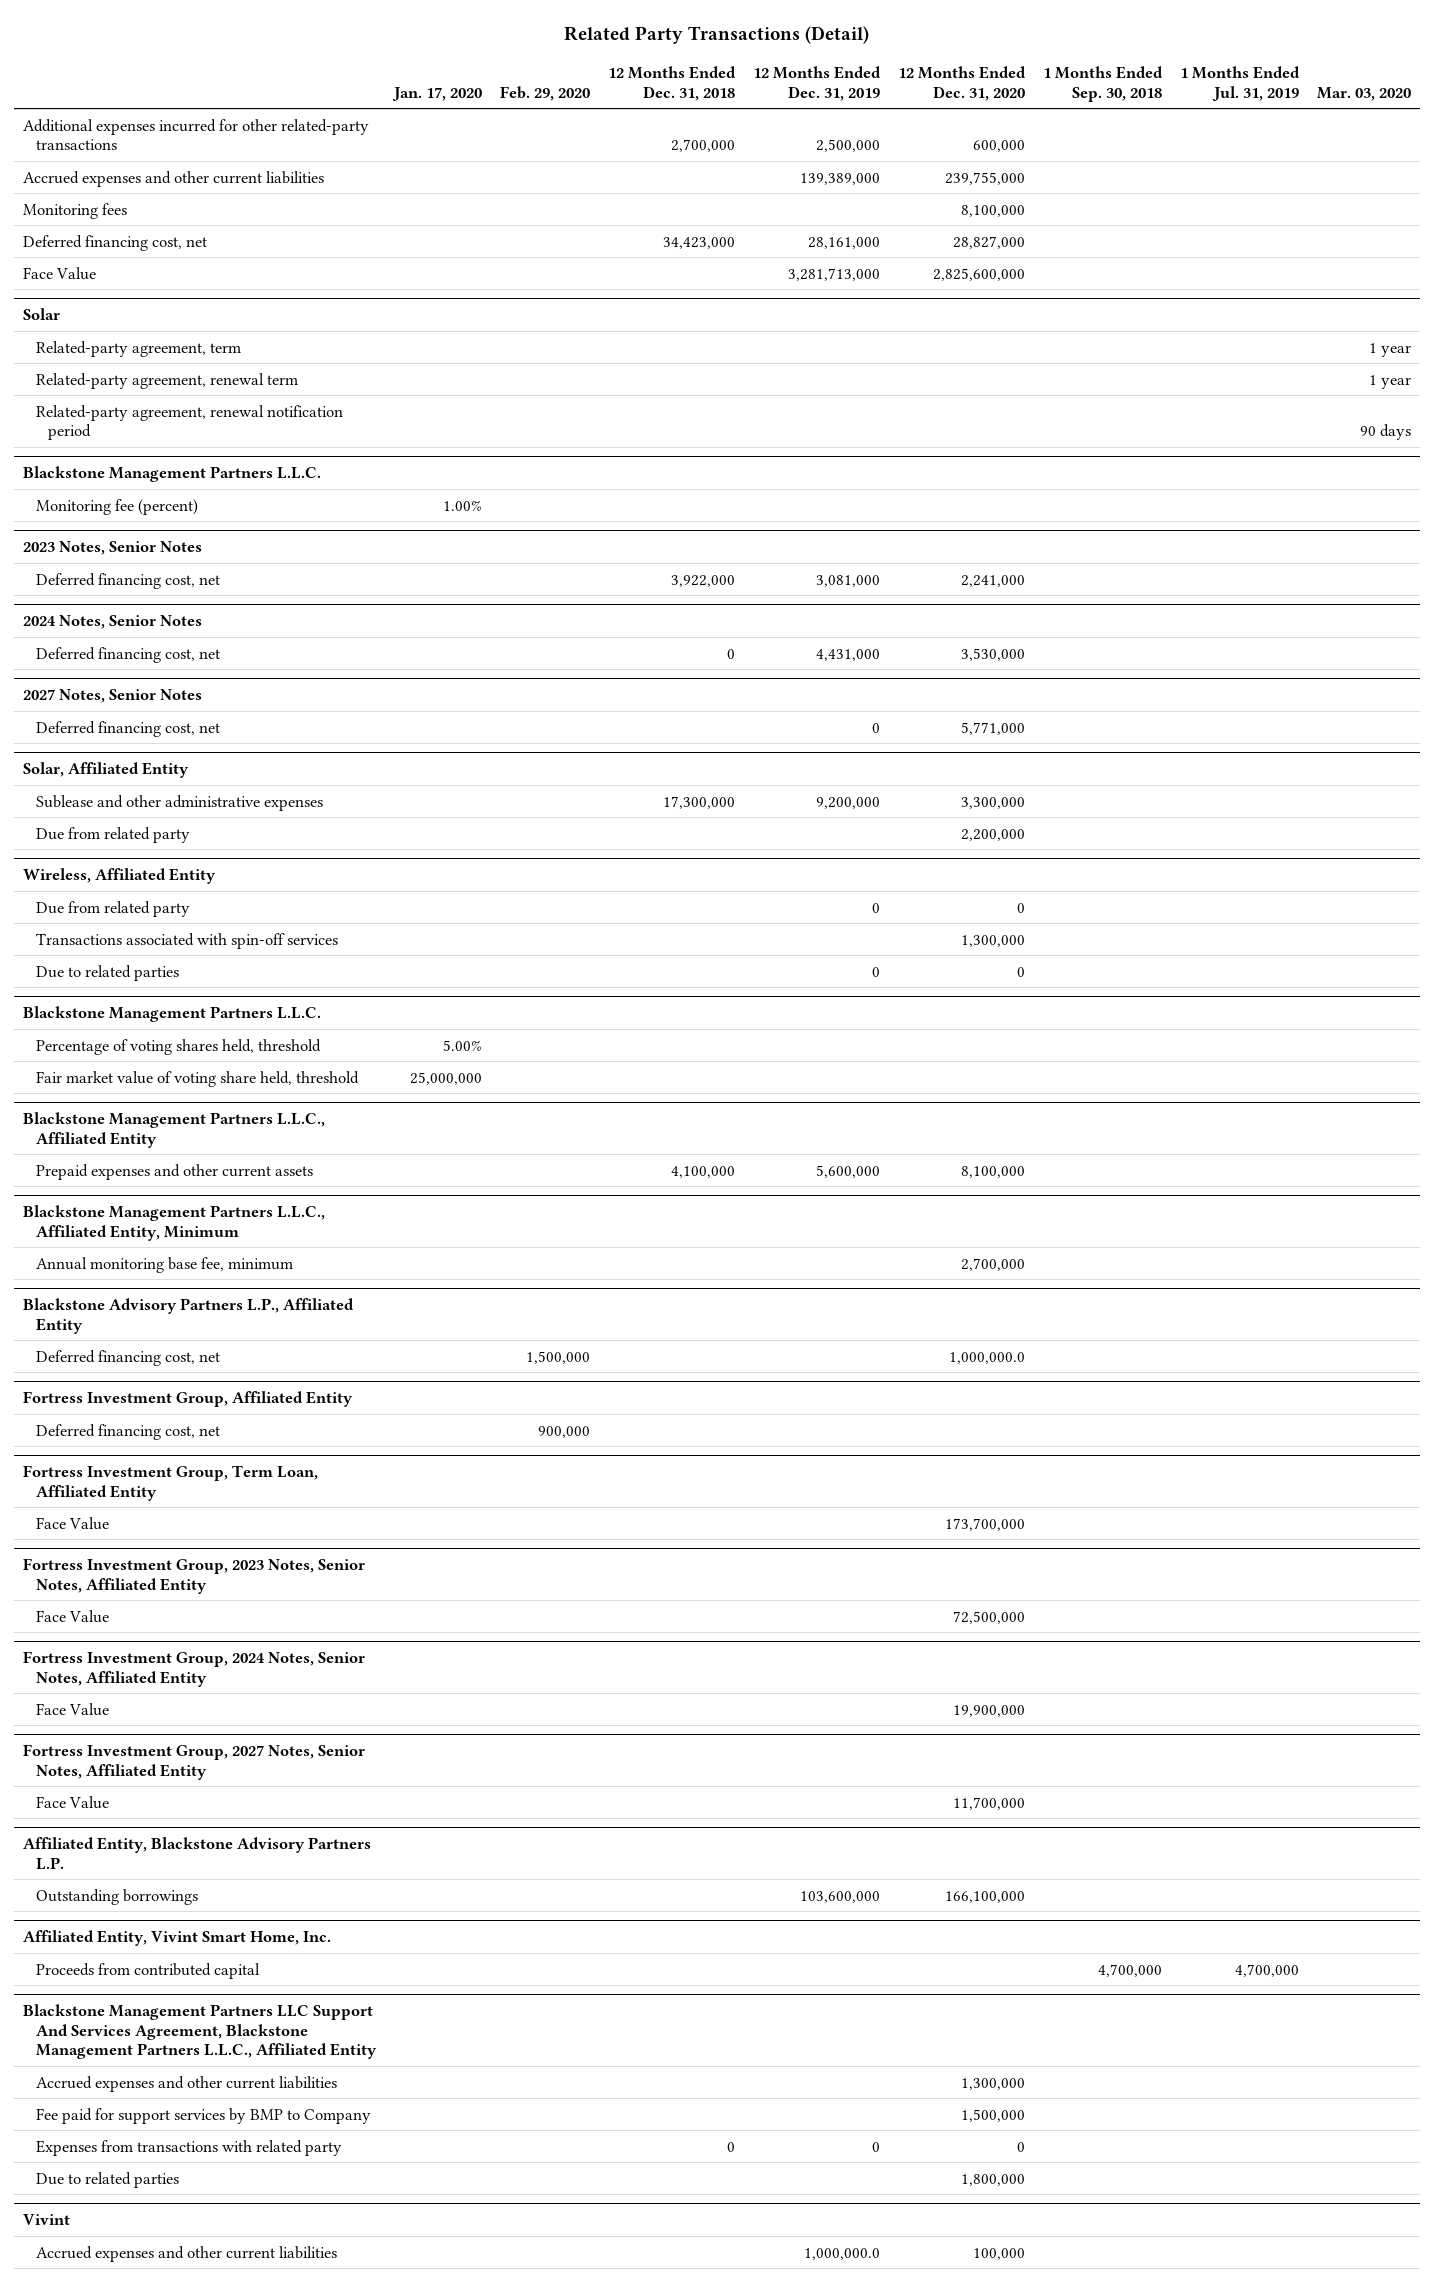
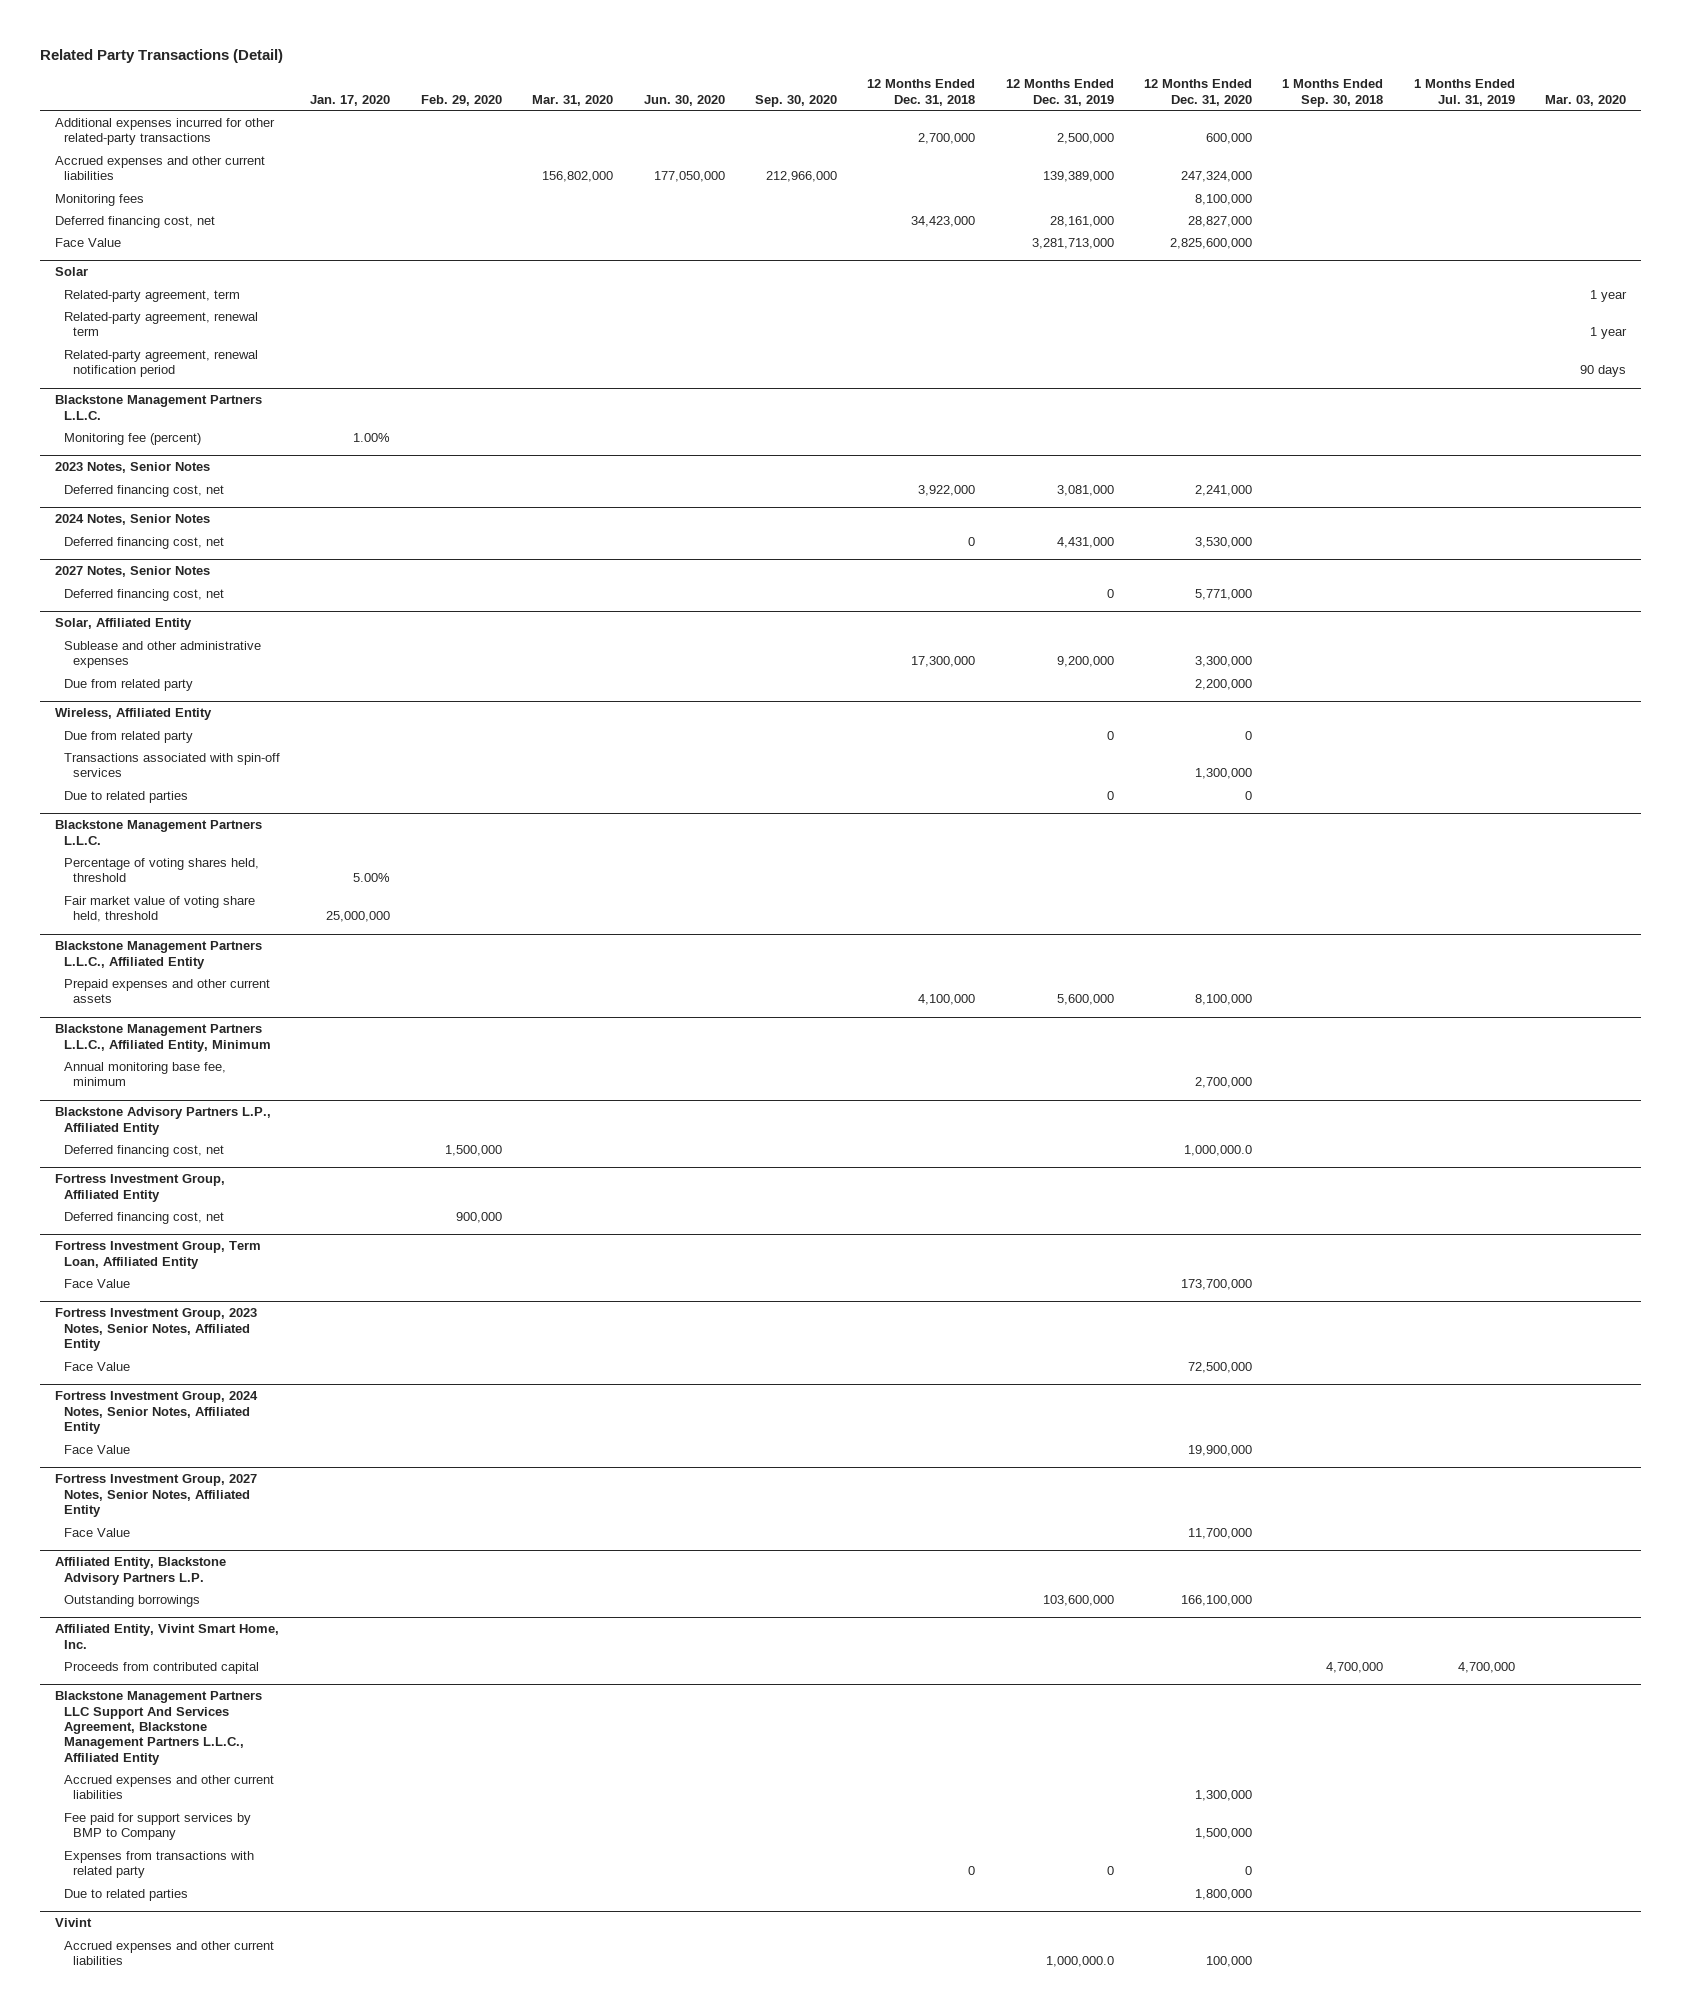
- | Jan. 17, 2020 | Feb. 29, 2020 | 12 Months Ended Dec. 31, 2018 | 12 Months Ended Dec. 31, 2019 | 12 Months Ended Dec. 31, 2020 | 1 Months Ended Sep. 30, 2018 | 1 Months Ended Jul. 31, 2019 | Mar. 03, 2020
+ | Jan. 17, 2020 | Feb. 29, 2020 | Mar. 31, 2020 | Jun. 30, 2020 | Sep. 30, 2020 | 12 Months Ended Dec. 31, 2018 | 12 Months Ended Dec. 31, 2019 | 12 Months Ended Dec. 31, 2020 | 1 Months Ended Sep. 30, 2018 | 1 Months Ended Jul. 31, 2019 | Mar. 03, 2020
- Accrued expenses and other current liabilities | | | | 139,389,000 | 239,755,000 | | |
+ Accrued expenses and other current liabilities | | | 156,802,000 | 177,050,000 | 212,966,000 | | 139,389,000 | 247,324,000 | | |

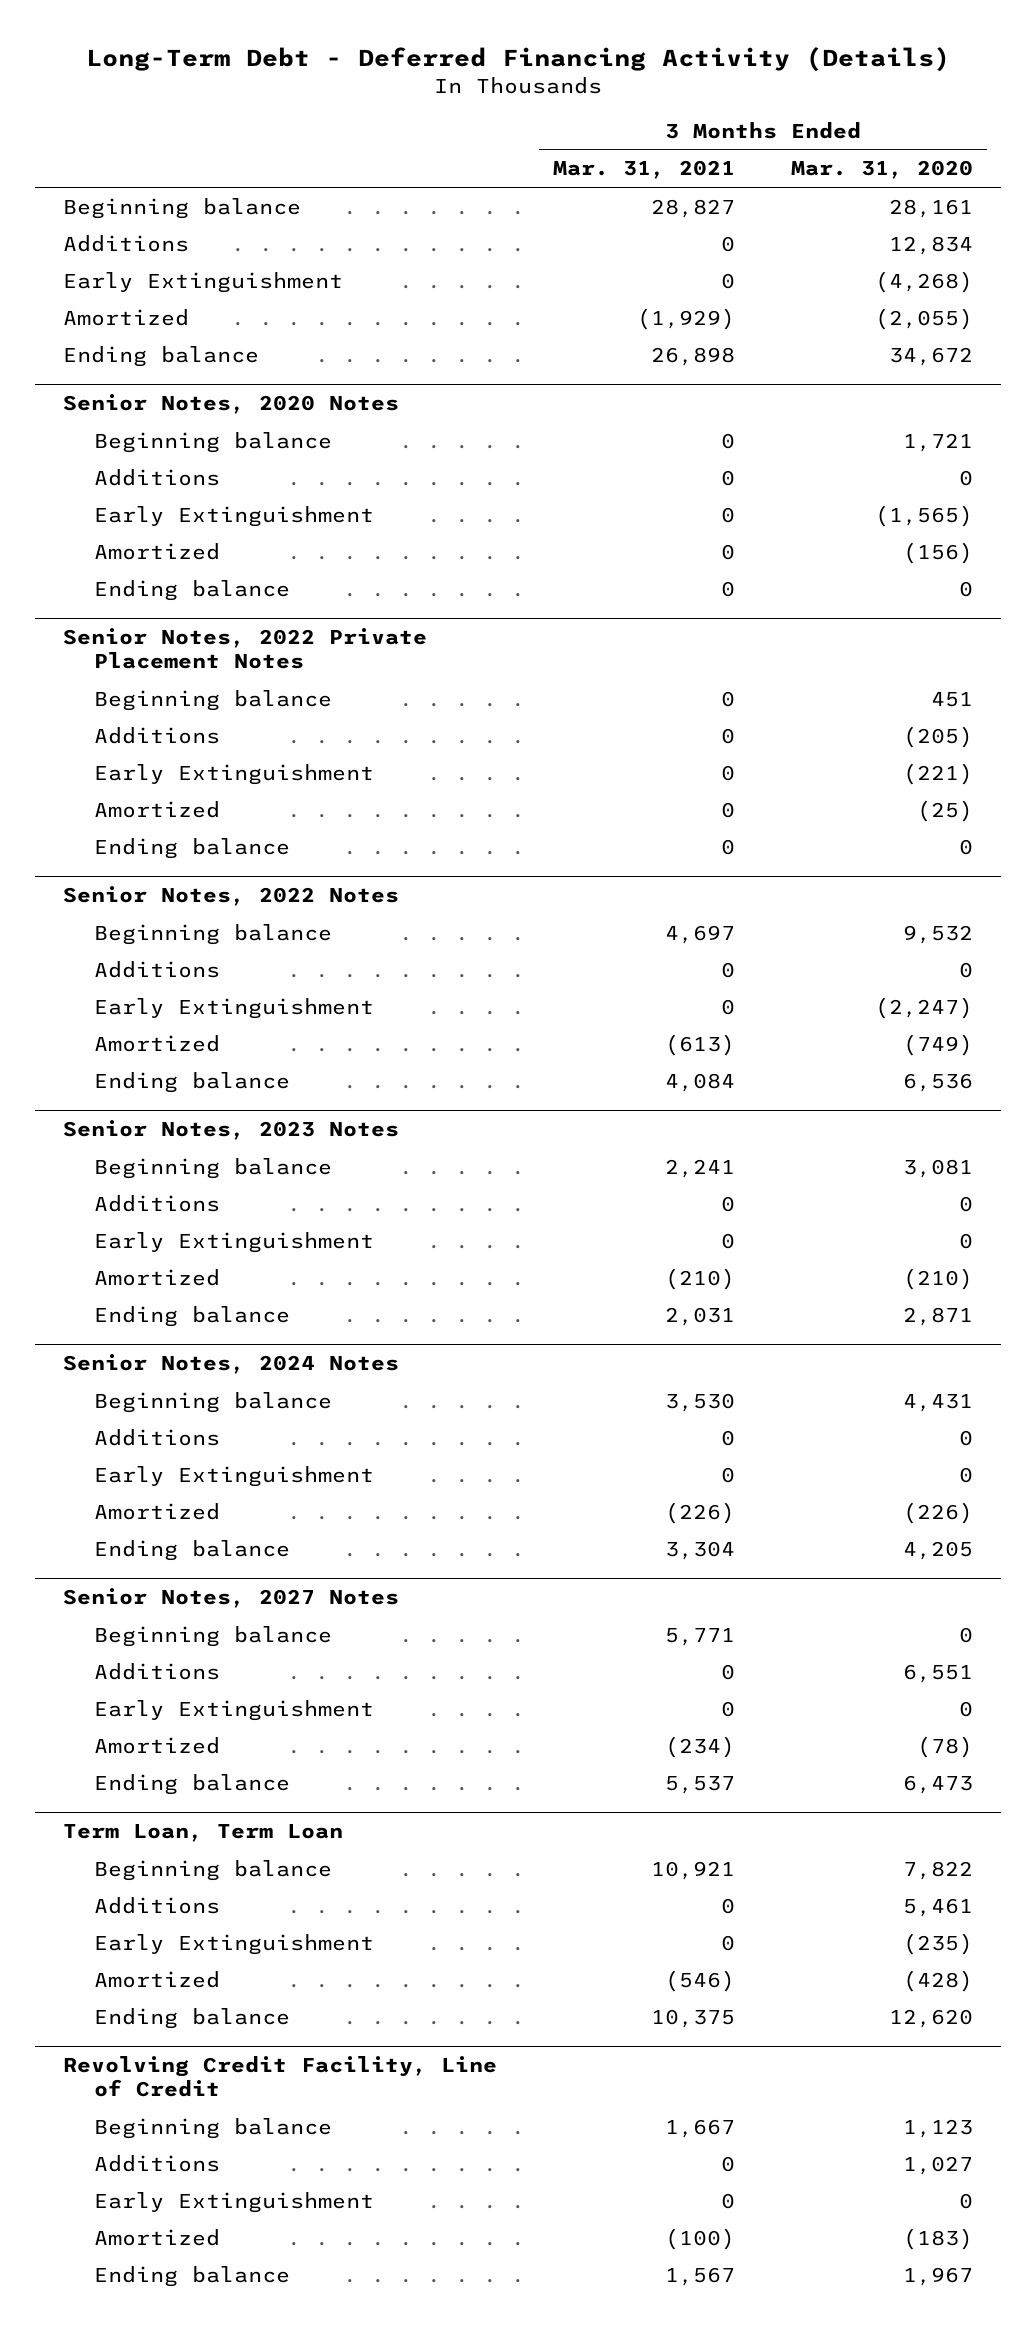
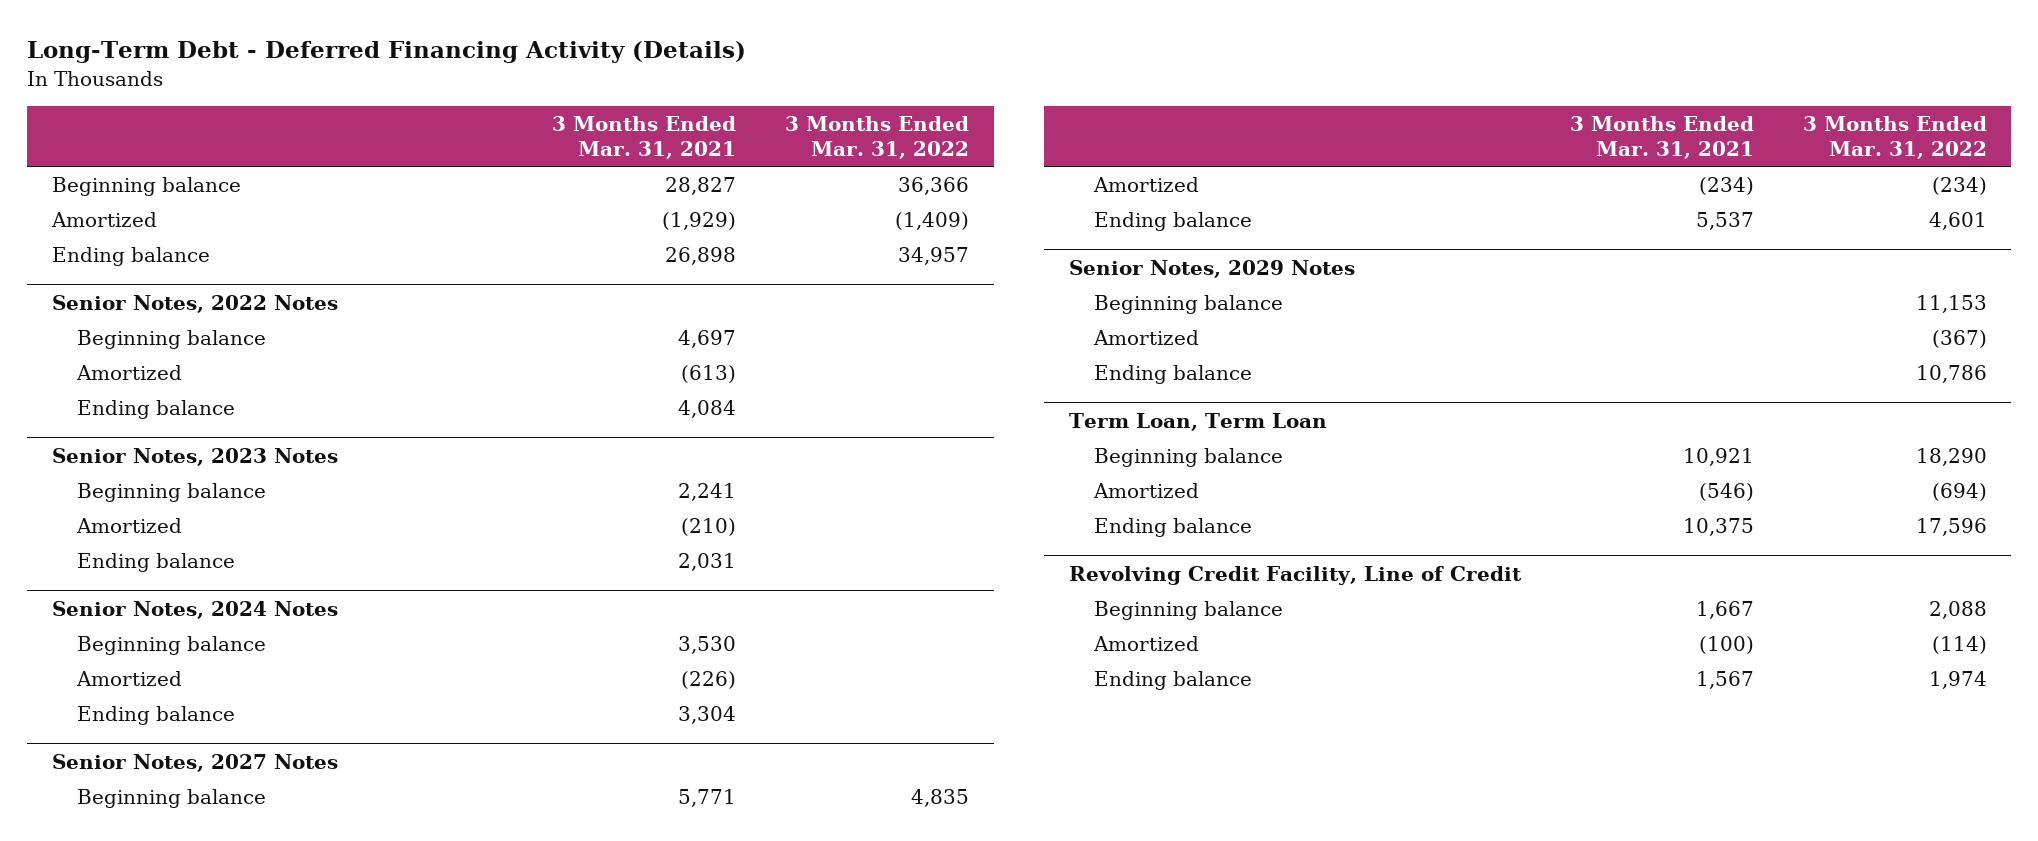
- | 3 Months Ended Mar. 31, 2021 | 3 Months Ended Mar. 31, 2020
+ | 3 Months Ended Mar. 31, 2021 | 3 Months Ended Mar. 31, 2022
- Additions | 0 | 12,834
- Early Extinguishment | 0 | (4,268)
- Senior Notes, 2020 Notes
- Beginning balance | 0 | 1,721
- Additions | 0 | 0
- Early Extinguishment | 0 | (1,565)
- Amortized | 0 | (156)
- Ending balance | 0 | 0
- Senior Notes, 2022 Private Placement Notes
- Beginning balance | 0 | 451
- Additions | 0 | (205)
- Early Extinguishment | 0 | (221)
- Amortized | 0 | (25)
- Ending balance | 0 | 0
@ Senior Notes, 2022 Notes
- Additions | 0 | 0
- Early Extinguishment | 0 | (2,247)
@ Senior Notes, 2023 Notes
- Additions | 0 | 0
- Early Extinguishment | 0 | 0
@ Senior Notes, 2024 Notes
- Additions | 0 | 0
- Early Extinguishment | 0 | 0
@ Senior Notes, 2027 Notes
- Additions | 0 | 6,551
- Early Extinguishment | 0 | 0
+ Senior Notes, 2029 Notes
+ Beginning balance | | 11,153
+ Amortized | | (367)
+ Ending balance | | 10,786
@ Term Loan, Term Loan
- Additions | 0 | 5,461
- Early Extinguishment | 0 | (235)
@ Revolving Credit Facility, Line of Credit
- Additions | 0 | 1,027
- Early Extinguishment | 0 | 0

